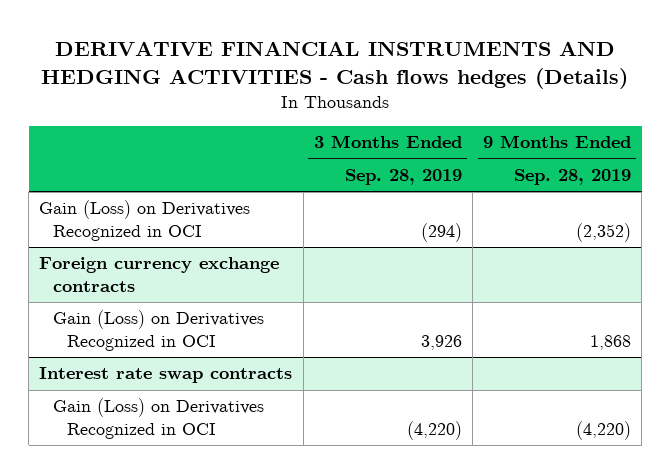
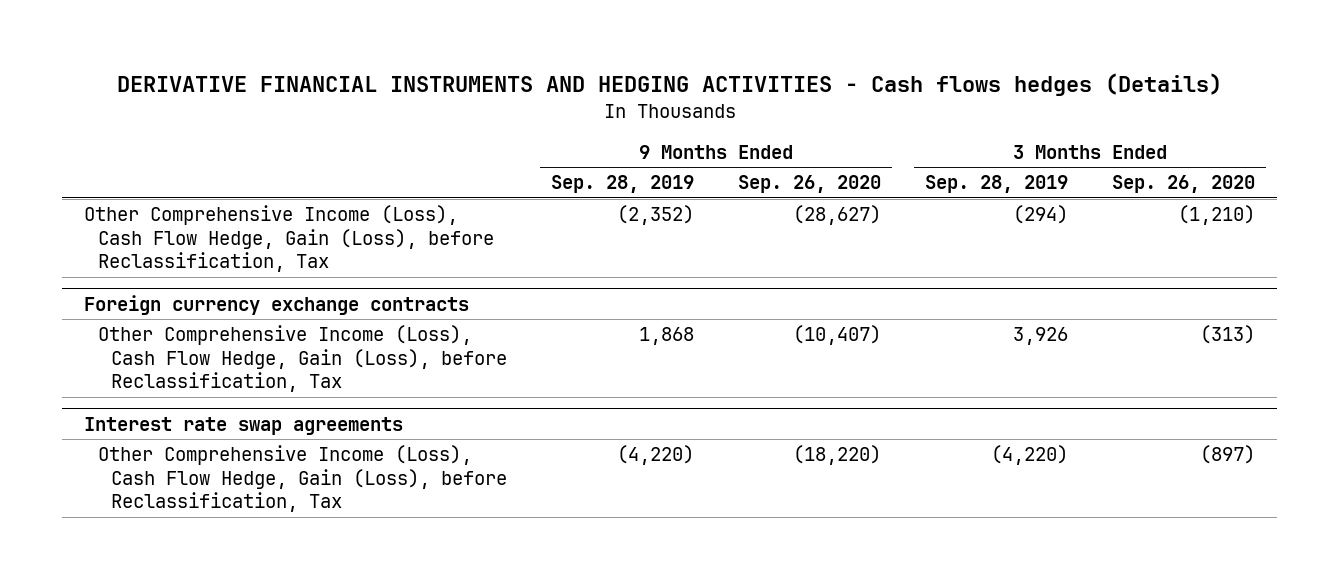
- | 3 Months Ended Sep. 28, 2019 | 9 Months Ended Sep. 28, 2019
+ | 9 Months Ended Sep. 28, 2019 | 9 Months Ended Sep. 26, 2020 | 3 Months Ended Sep. 28, 2019 | 3 Months Ended Sep. 26, 2020
- Gain (Loss) on Derivatives Recognized in OCI | (294) | (2,352)
+ Other Comprehensive Income (Loss), Cash Flow Hedge, Gain (Loss), before Reclassification, Tax | (2,352) | (28,627) | (294) | (1,210)
@ Foreign currency exchange contracts
- Gain (Loss) on Derivatives Recognized in OCI | 3,926 | 1,868
- Interest rate swap contracts
- Gain (Loss) on Derivatives Recognized in OCI | (4,220) | (4,220)
@ Foreign currency exchange contracts
+ Other Comprehensive Income (Loss), Cash Flow Hedge, Gain (Loss), before Reclassification, Tax | 1,868 | (10,407) | 3,926 | (313)
+ Interest rate swap agreements
+ Other Comprehensive Income (Loss), Cash Flow Hedge, Gain (Loss), before Reclassification, Tax | (4,220) | (18,220) | (4,220) | (897)

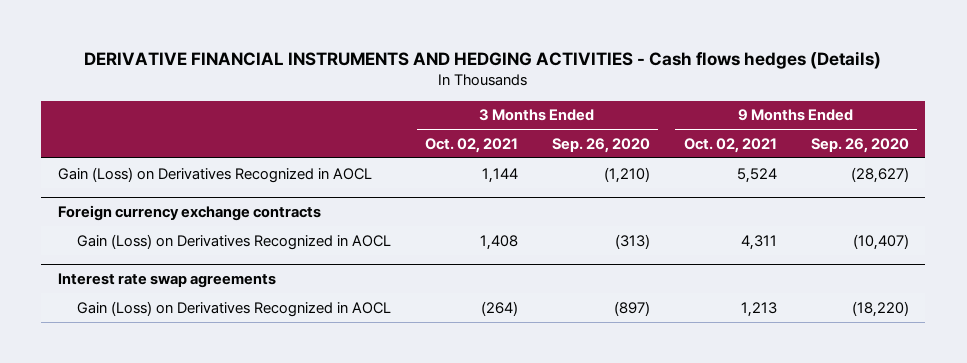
- | 9 Months Ended Sep. 28, 2019 | 9 Months Ended Sep. 26, 2020 | 3 Months Ended Sep. 28, 2019 | 3 Months Ended Sep. 26, 2020
+ | 3 Months Ended Oct. 02, 2021 | 3 Months Ended Sep. 26, 2020 | 9 Months Ended Oct. 02, 2021 | 9 Months Ended Sep. 26, 2020
- Other Comprehensive Income (Loss), Cash Flow Hedge, Gain (Loss), before Reclassification, Tax | (2,352) | (28,627) | (294) | (1,210)
+ Gain (Loss) on Derivatives Recognized in AOCL | 1,144 | (1,210) | 5,524 | (28,627)
@ Foreign currency exchange contracts
- Other Comprehensive Income (Loss), Cash Flow Hedge, Gain (Loss), before Reclassification, Tax | 1,868 | (10,407) | 3,926 | (313)
+ Gain (Loss) on Derivatives Recognized in AOCL | 1,408 | (313) | 4,311 | (10,407)
@ Interest rate swap agreements
- Other Comprehensive Income (Loss), Cash Flow Hedge, Gain (Loss), before Reclassification, Tax | (4,220) | (18,220) | (4,220) | (897)
+ Gain (Loss) on Derivatives Recognized in AOCL | (264) | (897) | 1,213 | (18,220)

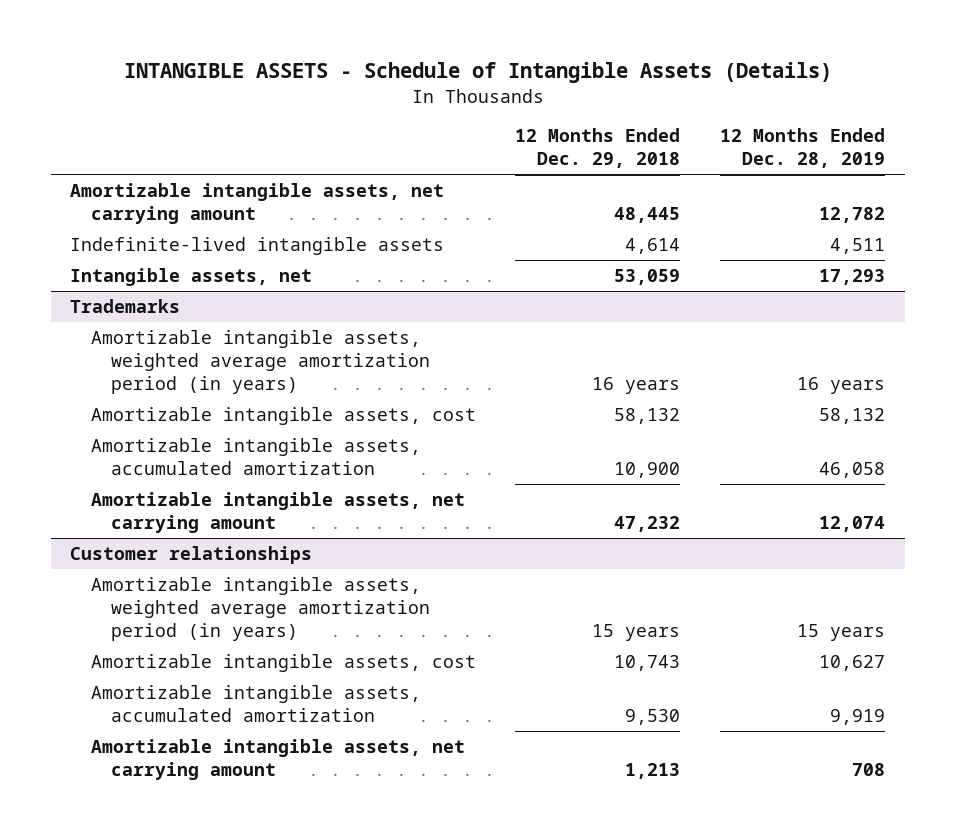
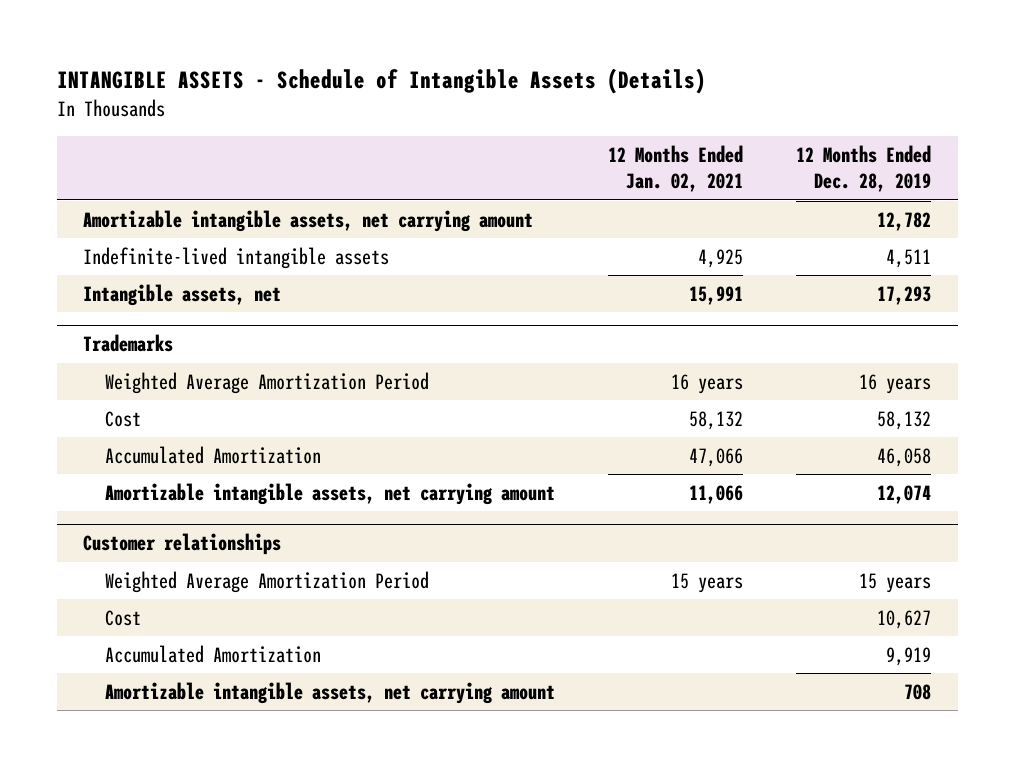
- | 12 Months Ended Dec. 29, 2018 | 12 Months Ended Dec. 28, 2019
+ | 12 Months Ended Jan. 02, 2021 | 12 Months Ended Dec. 28, 2019
@ Trademarks
- Amortizable intangible assets, weighted average amortization period (in years) | 16 years | 16 years
- Amortizable intangible assets, cost | 58,132 | 58,132
- Amortizable intangible assets, accumulated amortization | 10,900 | 46,058
+ Weighted Average Amortization Period | 16 years | 16 years
+ Cost | 58,132 | 58,132
+ Accumulated Amortization | 47,066 | 46,058
@ Customer relationships
- Amortizable intangible assets, weighted average amortization period (in years) | 15 years | 15 years
- Amortizable intangible assets, cost | 10,743 | 10,627
- Amortizable intangible assets, accumulated amortization | 9,530 | 9,919
+ Weighted Average Amortization Period | 15 years | 15 years
+ Cost | | 10,627
+ Accumulated Amortization | | 9,919

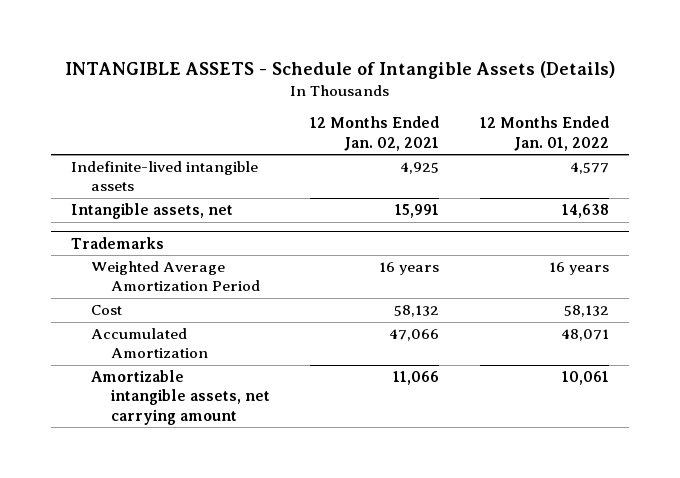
- | 12 Months Ended Jan. 02, 2021 | 12 Months Ended Dec. 28, 2019
+ | 12 Months Ended Jan. 02, 2021 | 12 Months Ended Jan. 01, 2022
- Amortizable intangible assets, net carrying amount | | 12,782
- Customer relationships
- Weighted Average Amortization Period | 15 years | 15 years
- Cost | | 10,627
- Accumulated Amortization | | 9,919
- Amortizable intangible assets, net carrying amount | | 708

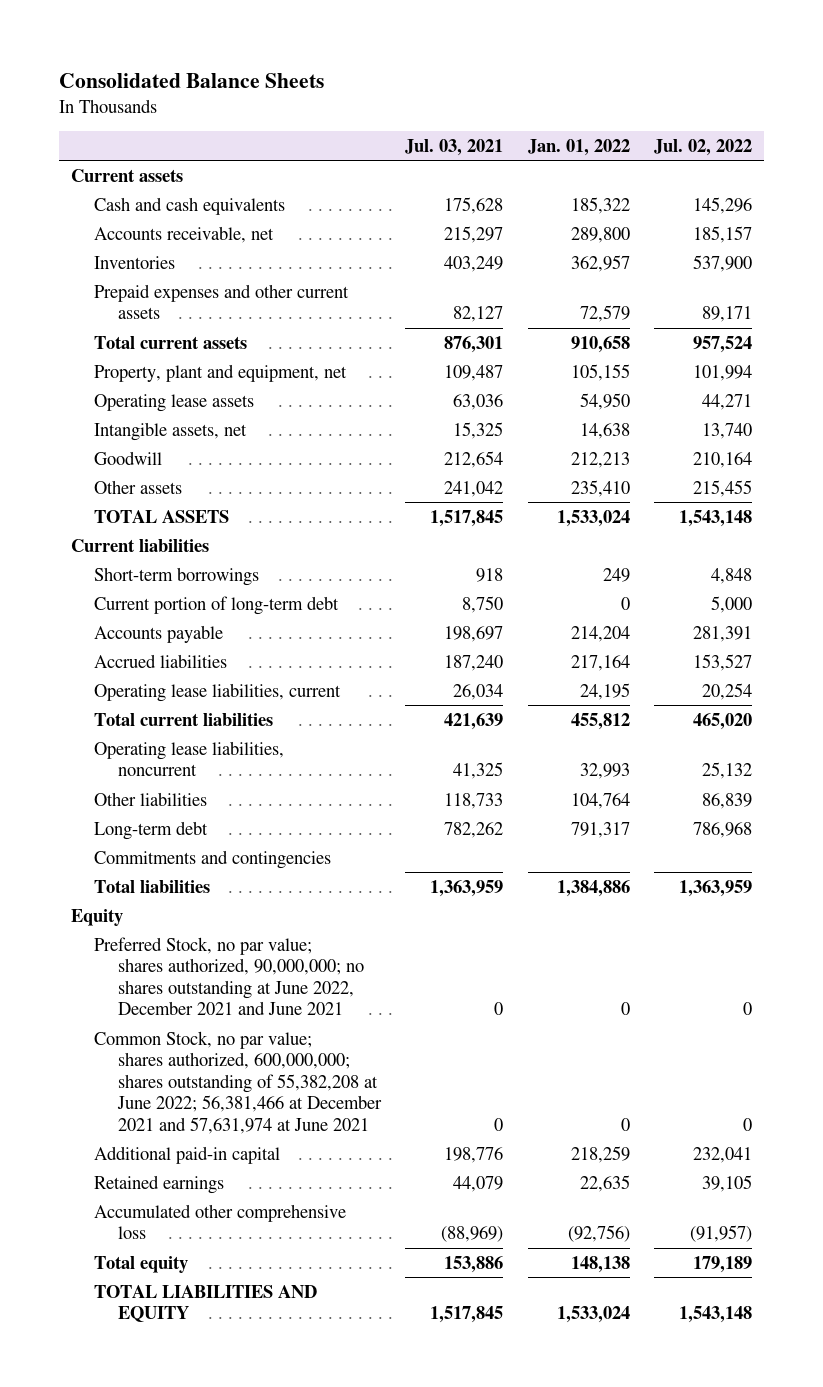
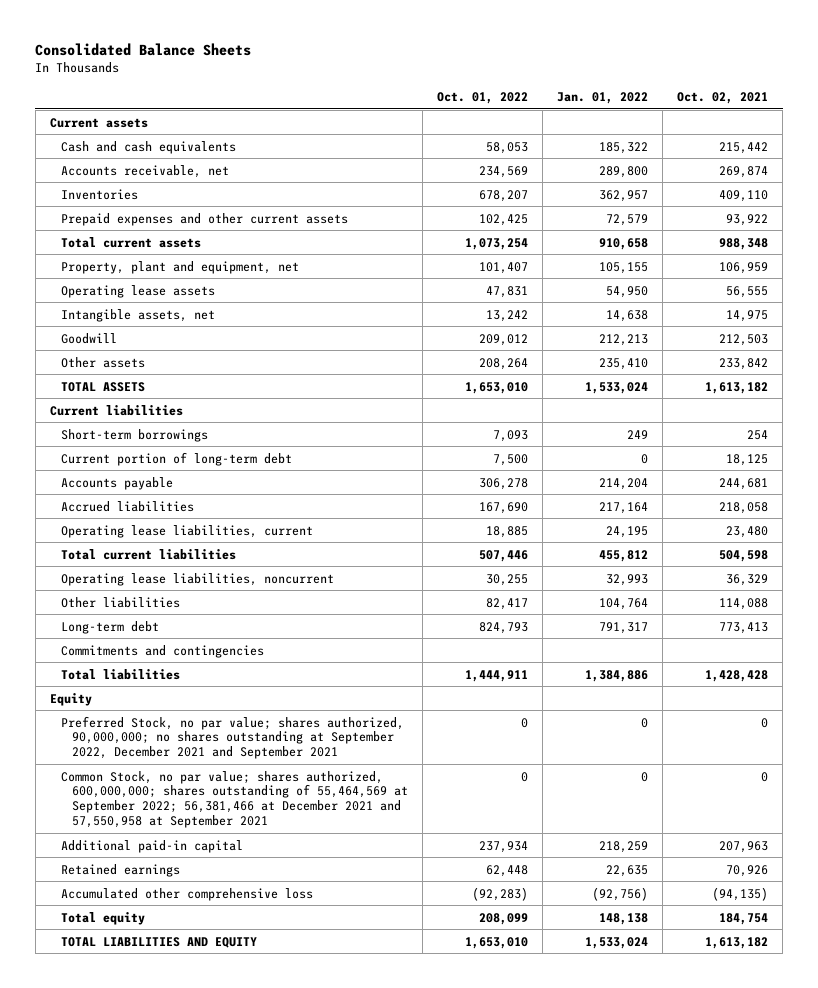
- | Jul. 03, 2021 | Jan. 01, 2022 | Jul. 02, 2022
+ | Oct. 01, 2022 | Jan. 01, 2022 | Oct. 02, 2021
- Preferred Stock, no par value; shares authorized, 90,000,000; no shares outstanding at June 2022, December 2021 and June 2021 | 0 | 0 | 0
- Common Stock, no par value; shares authorized, 600,000,000; shares outstanding of 55,382,208 at June 2022; 56,381,466 at December 2021 and 57,631,974 at June 2021 | 0 | 0 | 0
+ Preferred Stock, no par value; shares authorized, 90,000,000; no shares outstanding at September 2022, December 2021 and September 2021 | 0 | 0 | 0
+ Common Stock, no par value; shares authorized, 600,000,000; shares outstanding of 55,464,569 at September 2022; 56,381,466 at December 2021 and 57,550,958 at September 2021 | 0 | 0 | 0

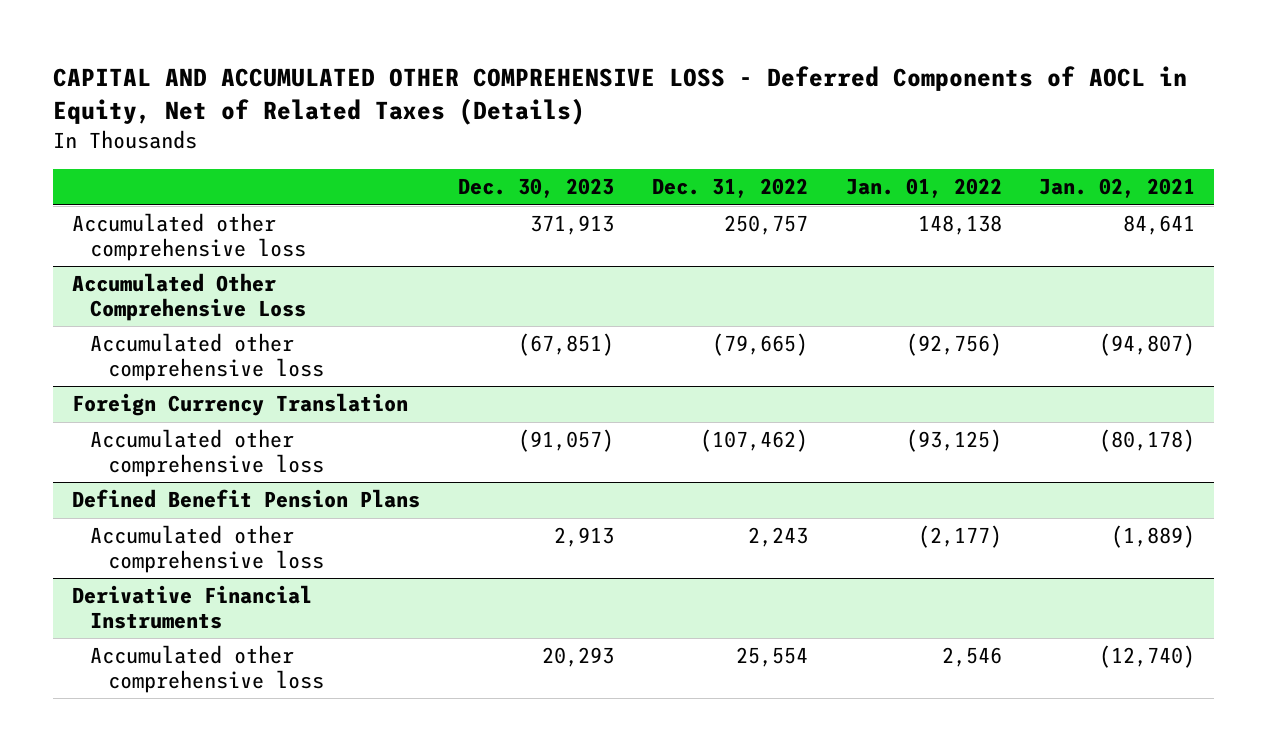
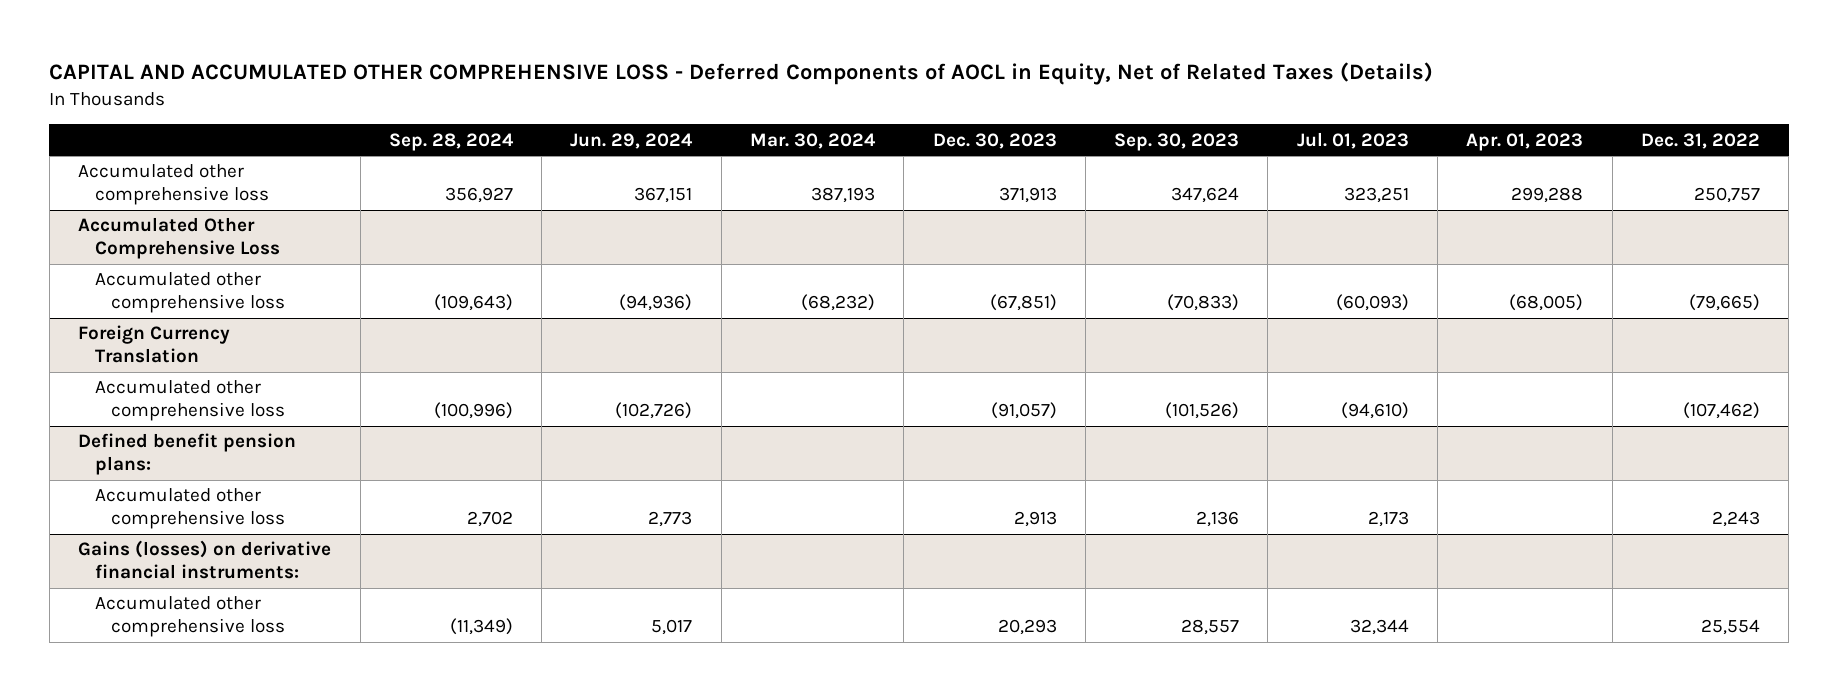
- | Dec. 30, 2023 | Dec. 31, 2022 | Jan. 01, 2022 | Jan. 02, 2021
+ | Sep. 28, 2024 | Jun. 29, 2024 | Mar. 30, 2024 | Dec. 30, 2023 | Sep. 30, 2023 | Jul. 01, 2023 | Apr. 01, 2023 | Dec. 31, 2022
- Defined Benefit Pension Plans
+ Defined benefit pension plans:
- Derivative Financial Instruments
+ Gains (losses) on derivative financial instruments:

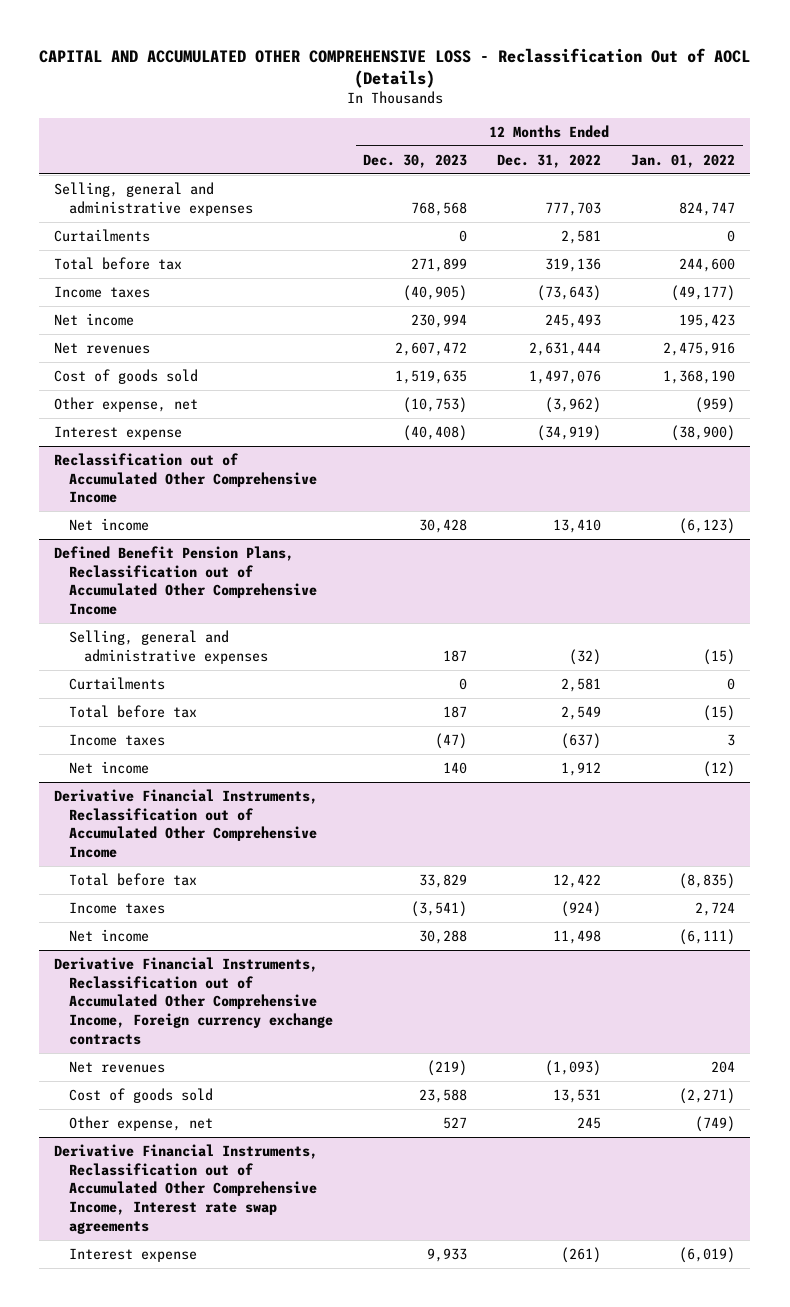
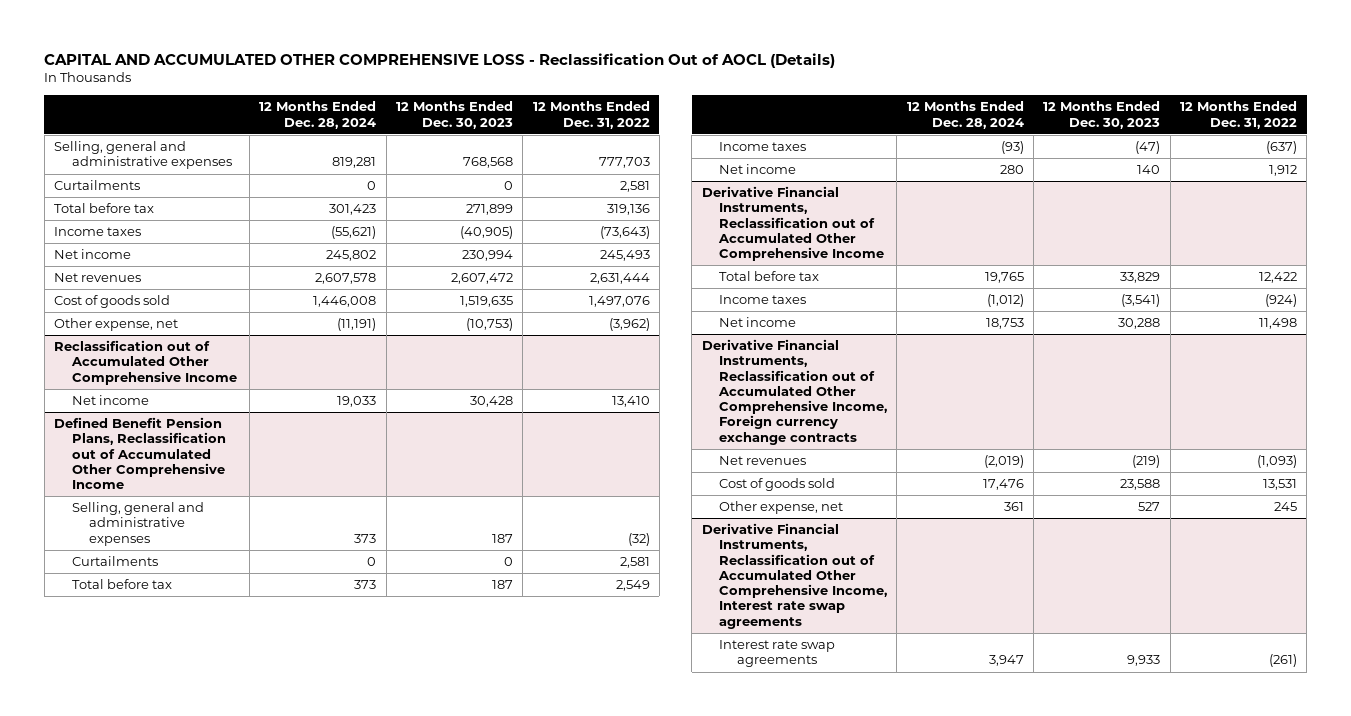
- | 12 Months Ended Dec. 30, 2023 | 12 Months Ended Dec. 31, 2022 | 12 Months Ended Jan. 01, 2022
+ | 12 Months Ended Dec. 28, 2024 | 12 Months Ended Dec. 30, 2023 | 12 Months Ended Dec. 31, 2022
- Interest expense | (40,408) | (34,919) | (38,900)
@ Derivative Financial Instruments, Reclassification out of Accumulated Other Comprehensive Income, Interest rate swap agreements
- Interest expense | 9,933 | (261) | (6,019)
+ Interest rate swap agreements | 3,947 | 9,933 | (261)

